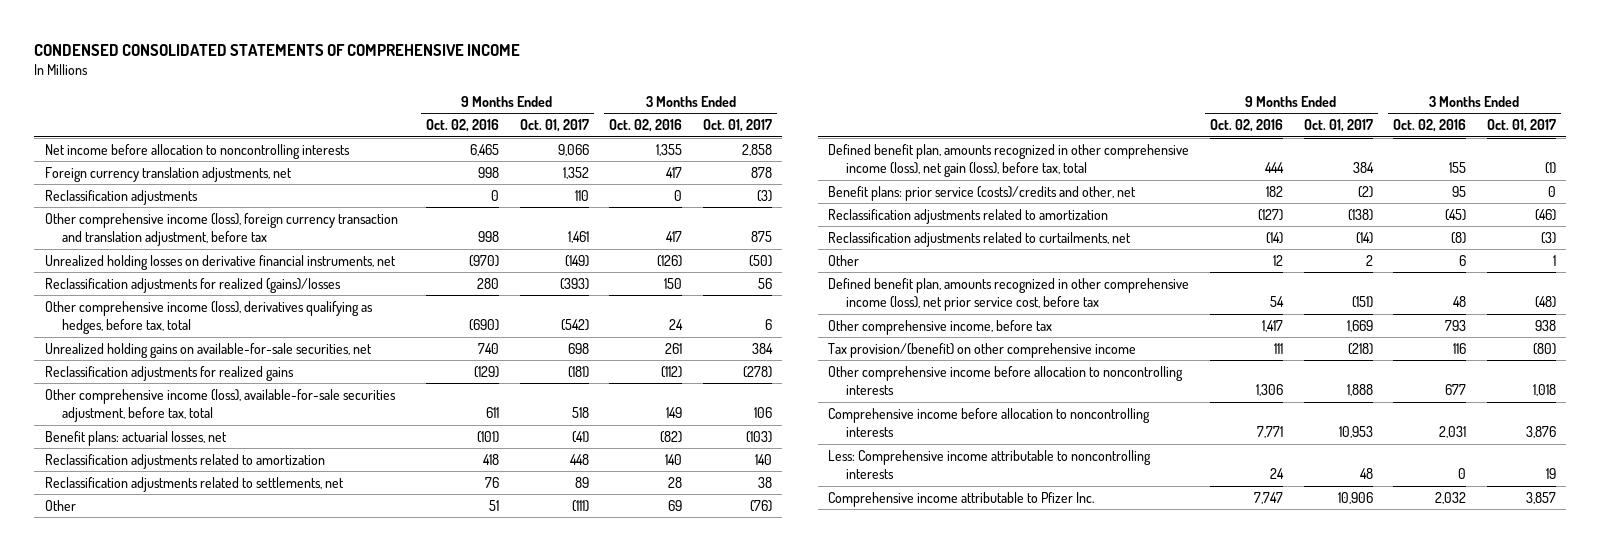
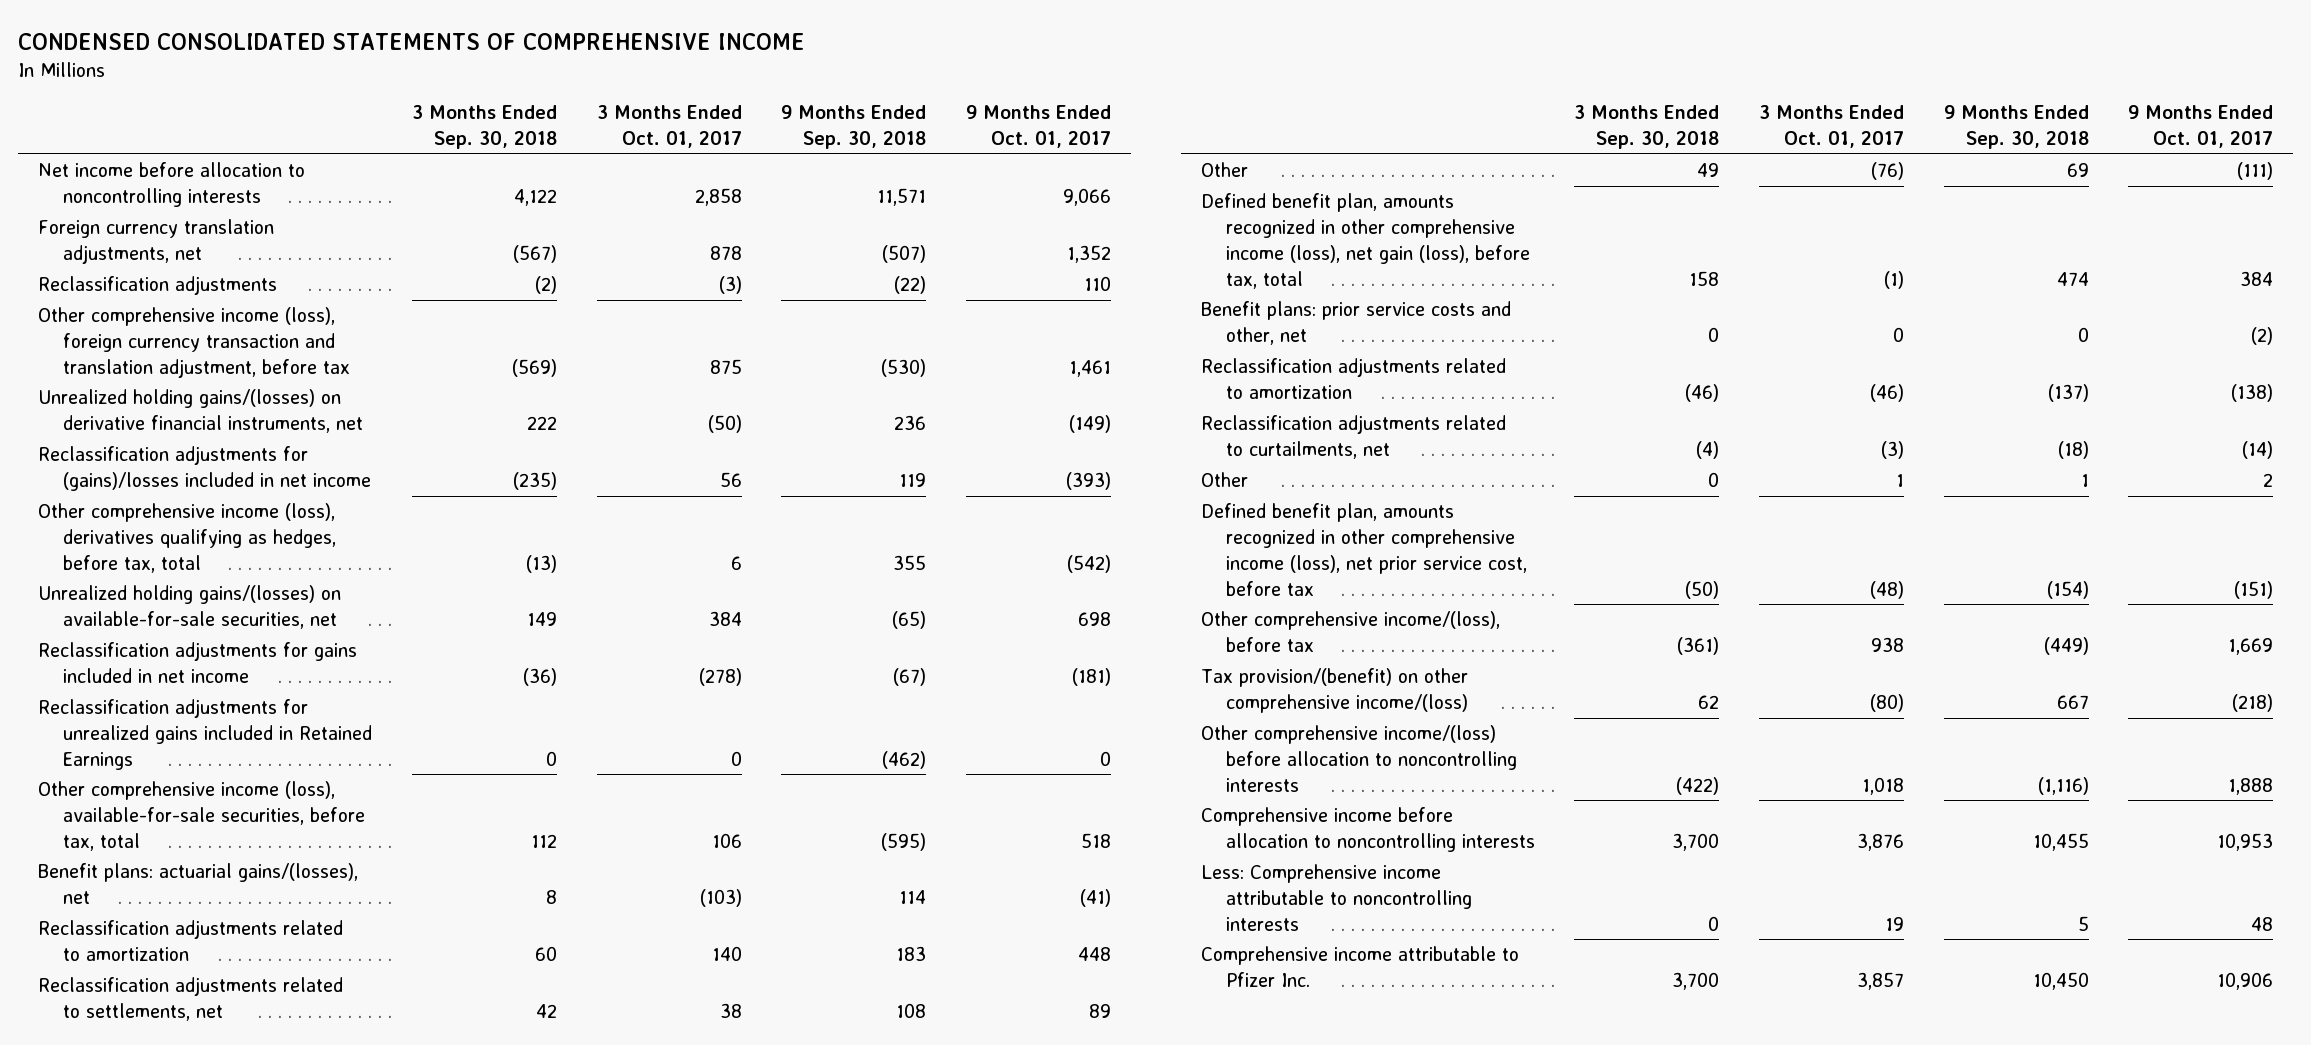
- | 9 Months Ended Oct. 02, 2016 | 9 Months Ended Oct. 01, 2017 | 3 Months Ended Oct. 02, 2016 | 3 Months Ended Oct. 01, 2017
+ | 3 Months Ended Sep. 30, 2018 | 3 Months Ended Oct. 01, 2017 | 9 Months Ended Sep. 30, 2018 | 9 Months Ended Oct. 01, 2017
- Unrealized holding losses on derivative financial instruments, net | (970) | (149) | (126) | (50)
- Reclassification adjustments for realized (gains)/losses | 280 | (393) | 150 | 56
+ Unrealized holding gains/(losses) on derivative financial instruments, net | 222 | (50) | 236 | (149)
+ Reclassification adjustments for (gains)/losses included in net income | (235) | 56 | 119 | (393)
- Unrealized holding gains on available-for-sale securities, net | 740 | 698 | 261 | 384
- Reclassification adjustments for realized gains | (129) | (181) | (112) | (278)
- Other comprehensive income (loss), available-for-sale securities adjustment, before tax, total | 611 | 518 | 149 | 106
- Benefit plans: actuarial losses, net | (101) | (41) | (82) | (103)
+ Unrealized holding gains/(losses) on available-for-sale securities, net | 149 | 384 | (65) | 698
+ Reclassification adjustments for gains included in net income | (36) | (278) | (67) | (181)
+ Reclassification adjustments for unrealized gains included in Retained Earnings | 0 | 0 | (462) | 0
+ Other comprehensive income (loss), available-for-sale securities, before tax, total | 112 | 106 | (595) | 518
+ Benefit plans: actuarial gains/(losses), net | 8 | (103) | 114 | (41)
- Benefit plans: prior service (costs)/credits and other, net | 182 | (2) | 95 | 0
+ Benefit plans: prior service costs and other, net | 0 | 0 | 0 | (2)
- Other comprehensive income, before tax | 1,417 | 1,669 | 793 | 938
- Tax provision/(benefit) on other comprehensive income | 111 | (218) | 116 | (80)
- Other comprehensive income before allocation to noncontrolling interests | 1,306 | 1,888 | 677 | 1,018
+ Other comprehensive income/(loss), before tax | (361) | 938 | (449) | 1,669
+ Tax provision/(benefit) on other comprehensive income/(loss) | 62 | (80) | 667 | (218)
+ Other comprehensive income/(loss) before allocation to noncontrolling interests | (422) | 1,018 | (1,116) | 1,888

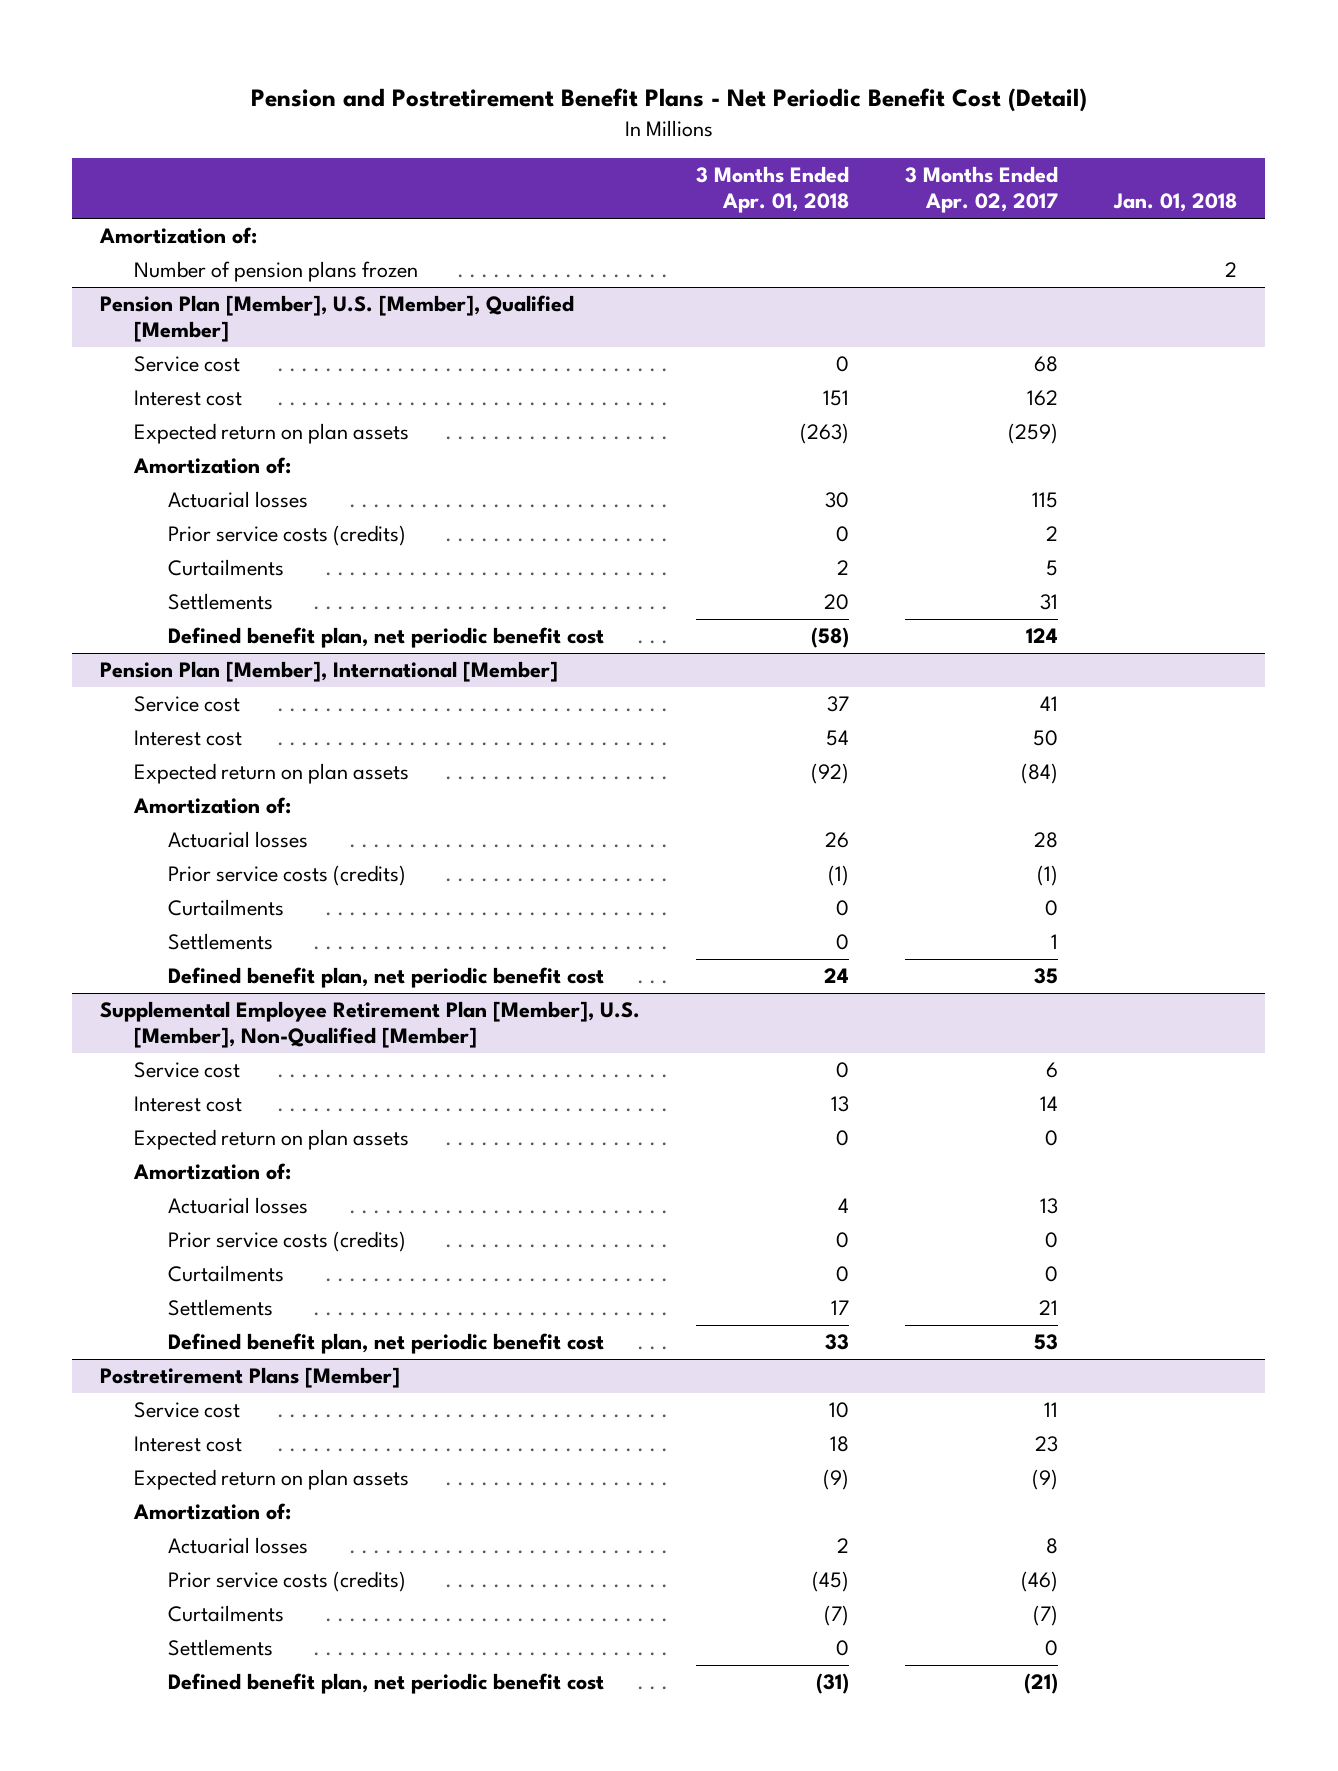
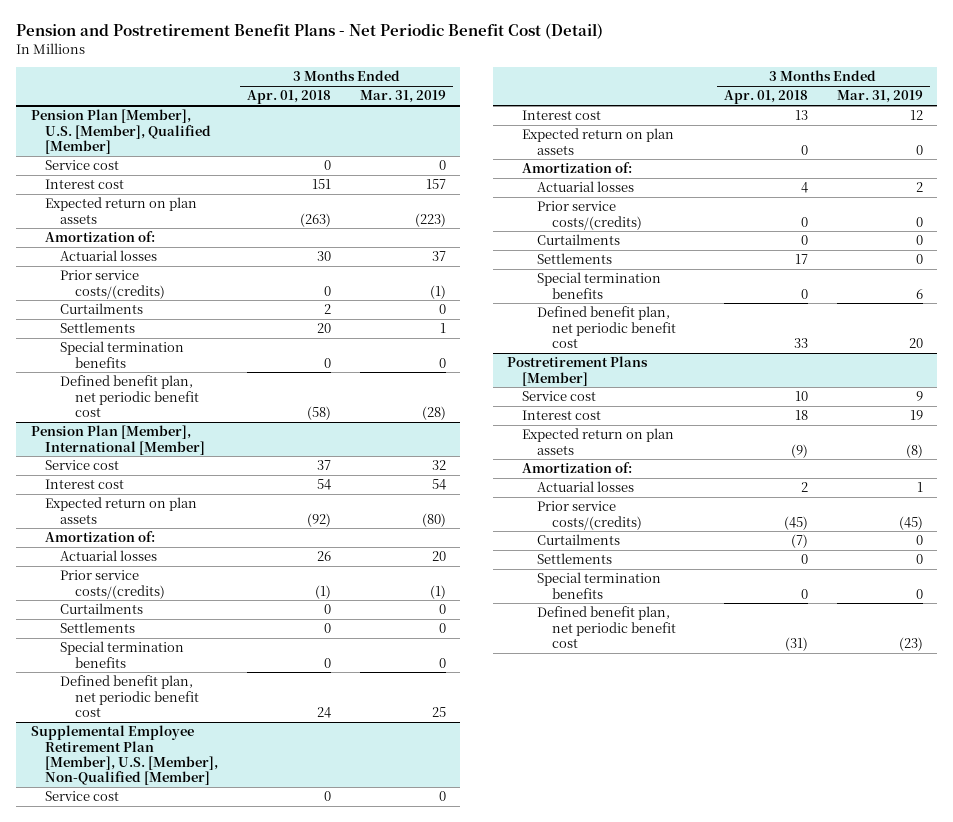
- | 3 Months Ended Apr. 01, 2018 | 3 Months Ended Apr. 02, 2017 | Jan. 01, 2018
+ | 3 Months Ended Apr. 01, 2018 | 3 Months Ended Mar. 31, 2019
- Amortization of:
- Number of pension plans frozen | | | 2
@ Pension Plan [Member], U.S. [Member], Qualified [Member]
- Prior service costs (credits) | 0 | 2 |
+ Prior service costs/(credits) | 0 | (1)
+ Special termination benefits | 0 | 0
@ Pension Plan [Member], International [Member]
- Prior service costs (credits) | (1) | (1) |
+ Prior service costs/(credits) | (1) | (1)
+ Special termination benefits | 0 | 0
@ Supplemental Employee Retirement Plan [Member], U.S. [Member], Non-Qualified [Member]
- Prior service costs (credits) | 0 | 0 |
+ Prior service costs/(credits) | 0 | 0
+ Special termination benefits | 0 | 6
@ Postretirement Plans [Member]
- Prior service costs (credits) | (45) | (46) |
+ Prior service costs/(credits) | (45) | (45)
+ Special termination benefits | 0 | 0

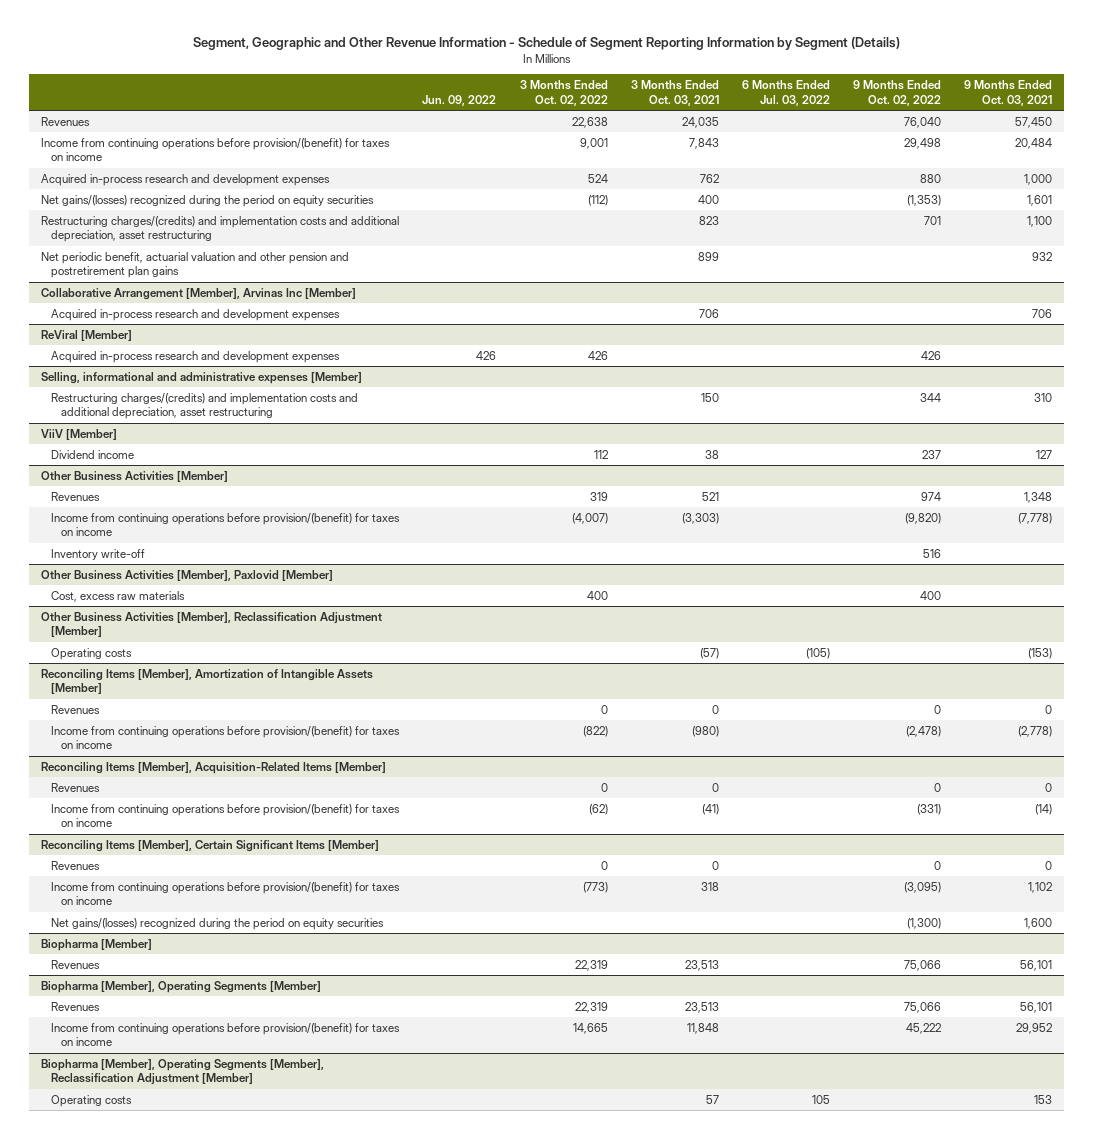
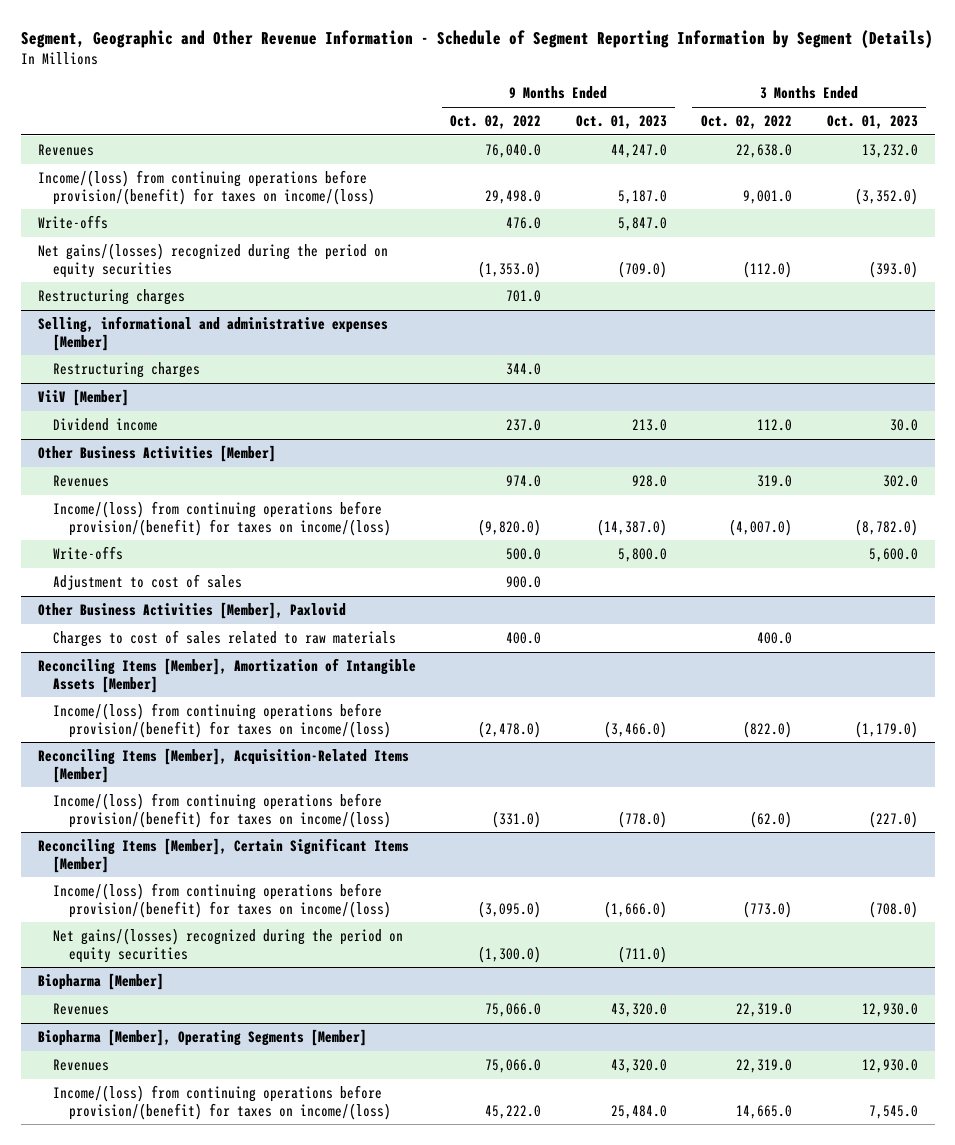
- | Jun. 09, 2022 | 3 Months Ended Oct. 02, 2022 | 3 Months Ended Oct. 03, 2021 | 6 Months Ended Jul. 03, 2022 | 9 Months Ended Oct. 02, 2022 | 9 Months Ended Oct. 03, 2021
+ | 9 Months Ended Oct. 02, 2022 | 9 Months Ended Oct. 01, 2023 | 3 Months Ended Oct. 02, 2022 | 3 Months Ended Oct. 01, 2023
- Revenues | | 22,638 | 24,035 | | 76,040 | 57,450
- Income from continuing operations before provision/(benefit) for taxes on income | | 9,001 | 7,843 | | 29,498 | 20,484
- Acquired in-process research and development expenses | | 524 | 762 | | 880 | 1,000
- Net gains/(losses) recognized during the period on equity securities | | (112) | 400 | | (1,353) | 1,601
- Restructuring charges/(credits) and implementation costs and additional depreciation, asset restructuring | | | 823 | | 701 | 1,100
- Net periodic benefit, actuarial valuation and other pension and postretirement plan gains | | | 899 | | | 932
- Collaborative Arrangement [Member], Arvinas Inc [Member]
- Acquired in-process research and development expenses | | | 706 | | | 706
- ReViral [Member]
- Acquired in-process research and development expenses | 426 | 426 | | | 426 |
+ Revenues | 76,040.0 | 44,247.0 | 22,638.0 | 13,232.0
+ Income/(loss) from continuing operations before provision/(benefit) for taxes on income/(loss) | 29,498.0 | 5,187.0 | 9,001.0 | (3,352.0)
+ Write-offs | 476.0 | 5,847.0 | |
+ Net gains/(losses) recognized during the period on equity securities | (1,353.0) | (709.0) | (112.0) | (393.0)
+ Restructuring charges | 701.0 | | |
@ Selling, informational and administrative expenses [Member]
- Restructuring charges/(credits) and implementation costs and additional depreciation, asset restructuring | | | 150 | | 344 | 310
+ Restructuring charges | 344.0 | | |
@ ViiV [Member]
- Dividend income | | 112 | 38 | | 237 | 127
+ Dividend income | 237.0 | 213.0 | 112.0 | 30.0
@ Other Business Activities [Member]
- Revenues | | 319 | 521 | | 974 | 1,348
- Income from continuing operations before provision/(benefit) for taxes on income | | (4,007) | (3,303) | | (9,820) | (7,778)
- Inventory write-off | | | | | 516 |
- Other Business Activities [Member], Paxlovid [Member]
- Cost, excess raw materials | | 400 | | | 400 |
- Other Business Activities [Member], Reclassification Adjustment [Member]
- Operating costs | | | (57) | (105) | | (153)
@ Other Business Activities [Member]
+ Revenues | 974.0 | 928.0 | 319.0 | 302.0
+ Income/(loss) from continuing operations before provision/(benefit) for taxes on income/(loss) | (9,820.0) | (14,387.0) | (4,007.0) | (8,782.0)
+ Write-offs | 500.0 | 5,800.0 | | 5,600.0
+ Adjustment to cost of sales | 900.0 | | |
+ Other Business Activities [Member], Paxlovid
+ Charges to cost of sales related to raw materials | 400.0 | | 400.0 |
@ Reconciling Items [Member], Amortization of Intangible Assets [Member]
- Revenues | | 0 | 0 | | 0 | 0
- Income from continuing operations before provision/(benefit) for taxes on income | | (822) | (980) | | (2,478) | (2,778)
+ Income/(loss) from continuing operations before provision/(benefit) for taxes on income/(loss) | (2,478.0) | (3,466.0) | (822.0) | (1,179.0)
@ Reconciling Items [Member], Acquisition-Related Items [Member]
- Revenues | | 0 | 0 | | 0 | 0
- Income from continuing operations before provision/(benefit) for taxes on income | | (62) | (41) | | (331) | (14)
+ Income/(loss) from continuing operations before provision/(benefit) for taxes on income/(loss) | (331.0) | (778.0) | (62.0) | (227.0)
@ Reconciling Items [Member], Certain Significant Items [Member]
- Revenues | | 0 | 0 | | 0 | 0
- Income from continuing operations before provision/(benefit) for taxes on income | | (773) | 318 | | (3,095) | 1,102
- Net gains/(losses) recognized during the period on equity securities | | | | | (1,300) | 1,600
+ Income/(loss) from continuing operations before provision/(benefit) for taxes on income/(loss) | (3,095.0) | (1,666.0) | (773.0) | (708.0)
+ Net gains/(losses) recognized during the period on equity securities | (1,300.0) | (711.0) | |
@ Biopharma [Member]
- Revenues | | 22,319 | 23,513 | | 75,066 | 56,101
+ Revenues | 75,066.0 | 43,320.0 | 22,319.0 | 12,930.0
@ Biopharma [Member], Operating Segments [Member]
- Revenues | | 22,319 | 23,513 | | 75,066 | 56,101
- Income from continuing operations before provision/(benefit) for taxes on income | | 14,665 | 11,848 | | 45,222 | 29,952
- Biopharma [Member], Operating Segments [Member], Reclassification Adjustment [Member]
- Operating costs | | | 57 | 105 | | 153
@ Biopharma [Member], Operating Segments [Member]
+ Revenues | 75,066.0 | 43,320.0 | 22,319.0 | 12,930.0
+ Income/(loss) from continuing operations before provision/(benefit) for taxes on income/(loss) | 45,222.0 | 25,484.0 | 14,665.0 | 7,545.0

